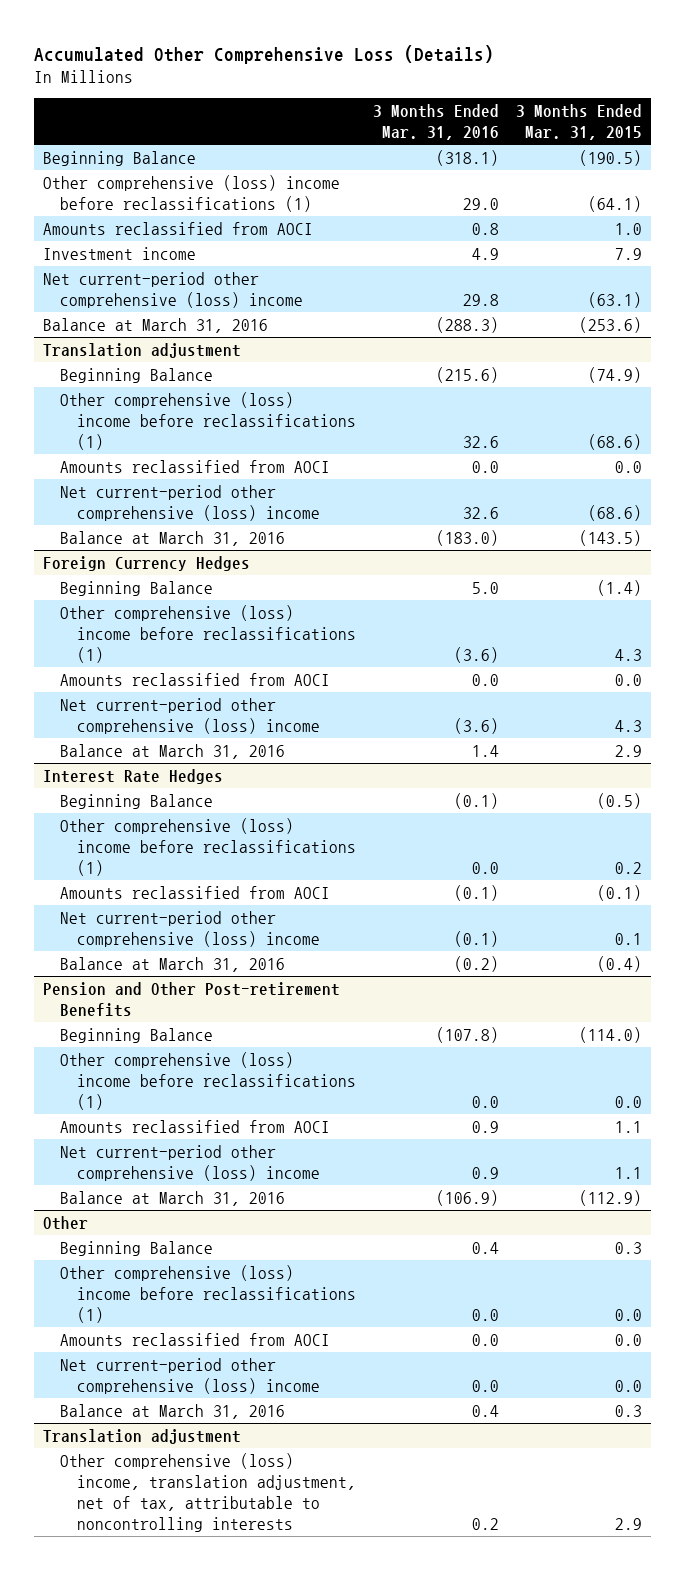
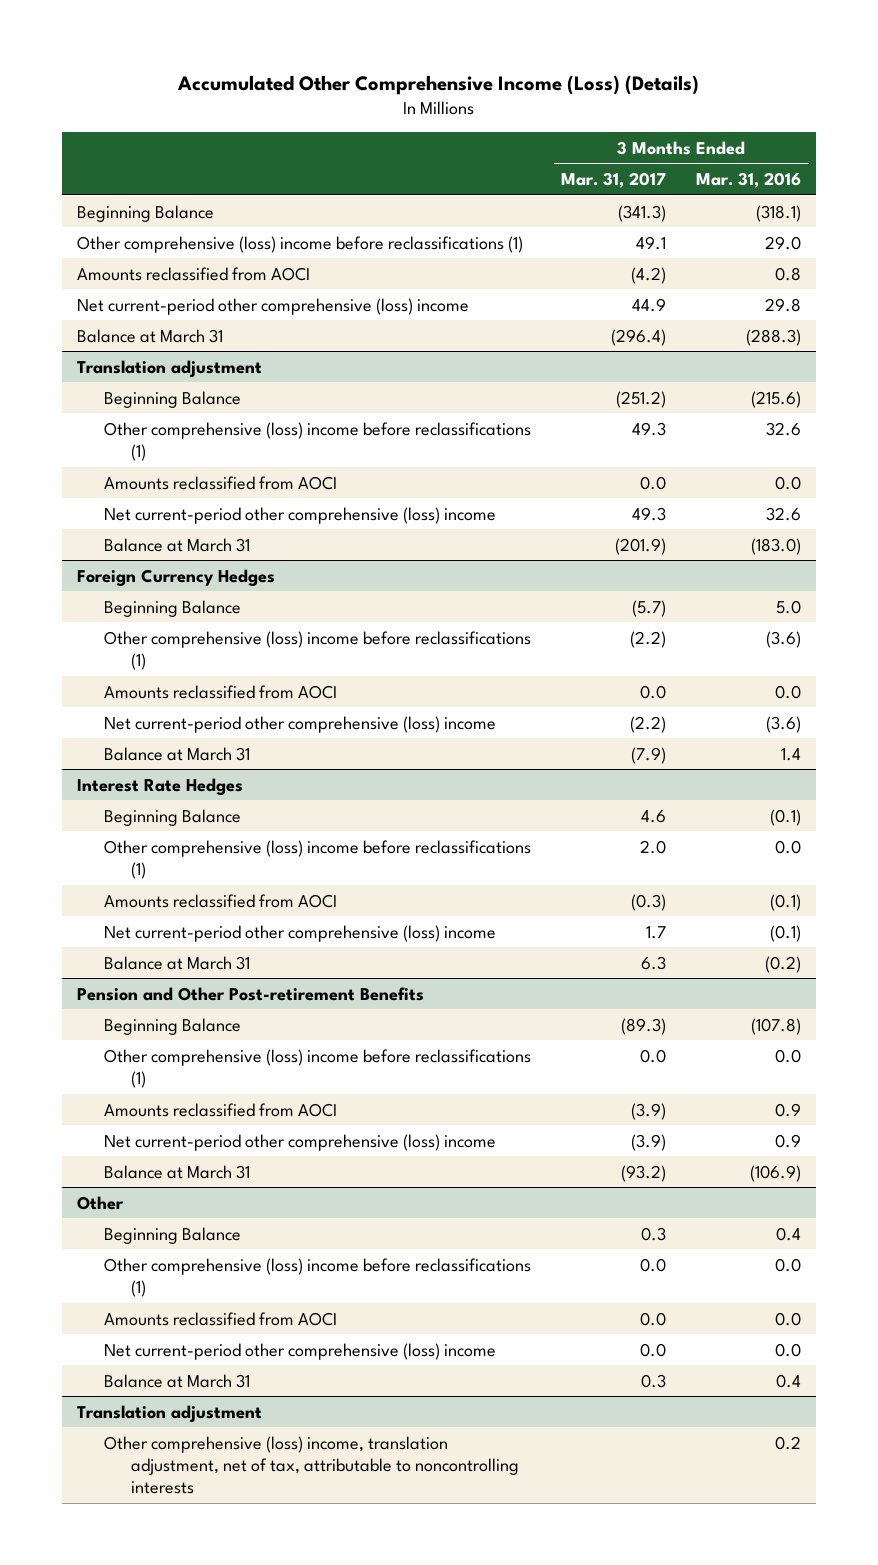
- Accumulated Other Comprehensive Loss (Details)
+ Accumulated Other Comprehensive Income (Loss) (Details)
- | 3 Months Ended Mar. 31, 2016 | 3 Months Ended Mar. 31, 2015
+ | 3 Months Ended Mar. 31, 2017 | 3 Months Ended Mar. 31, 2016
- Investment income | 4.9 | 7.9
- Balance at March 31, 2016 | (288.3) | (253.6)
+ Balance at March 31 | (296.4) | (288.3)
@ Translation adjustment
- Balance at March 31, 2016 | (183.0) | (143.5)
+ Balance at March 31 | (201.9) | (183.0)
@ Foreign Currency Hedges
- Balance at March 31, 2016 | 1.4 | 2.9
+ Balance at March 31 | (7.9) | 1.4
@ Interest Rate Hedges
- Balance at March 31, 2016 | (0.2) | (0.4)
+ Balance at March 31 | 6.3 | (0.2)
@ Pension and Other Post-retirement Benefits
- Balance at March 31, 2016 | (106.9) | (112.9)
+ Balance at March 31 | (93.2) | (106.9)
@ Other
- Balance at March 31, 2016 | 0.4 | 0.3
+ Balance at March 31 | 0.3 | 0.4

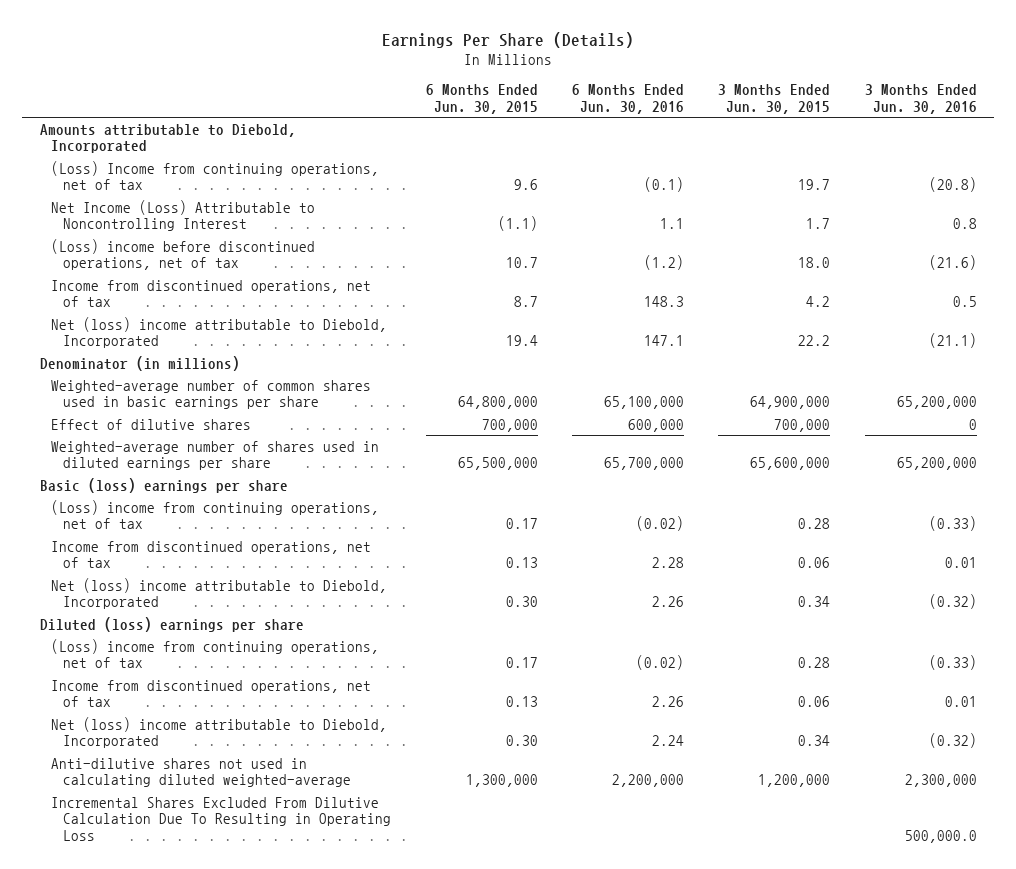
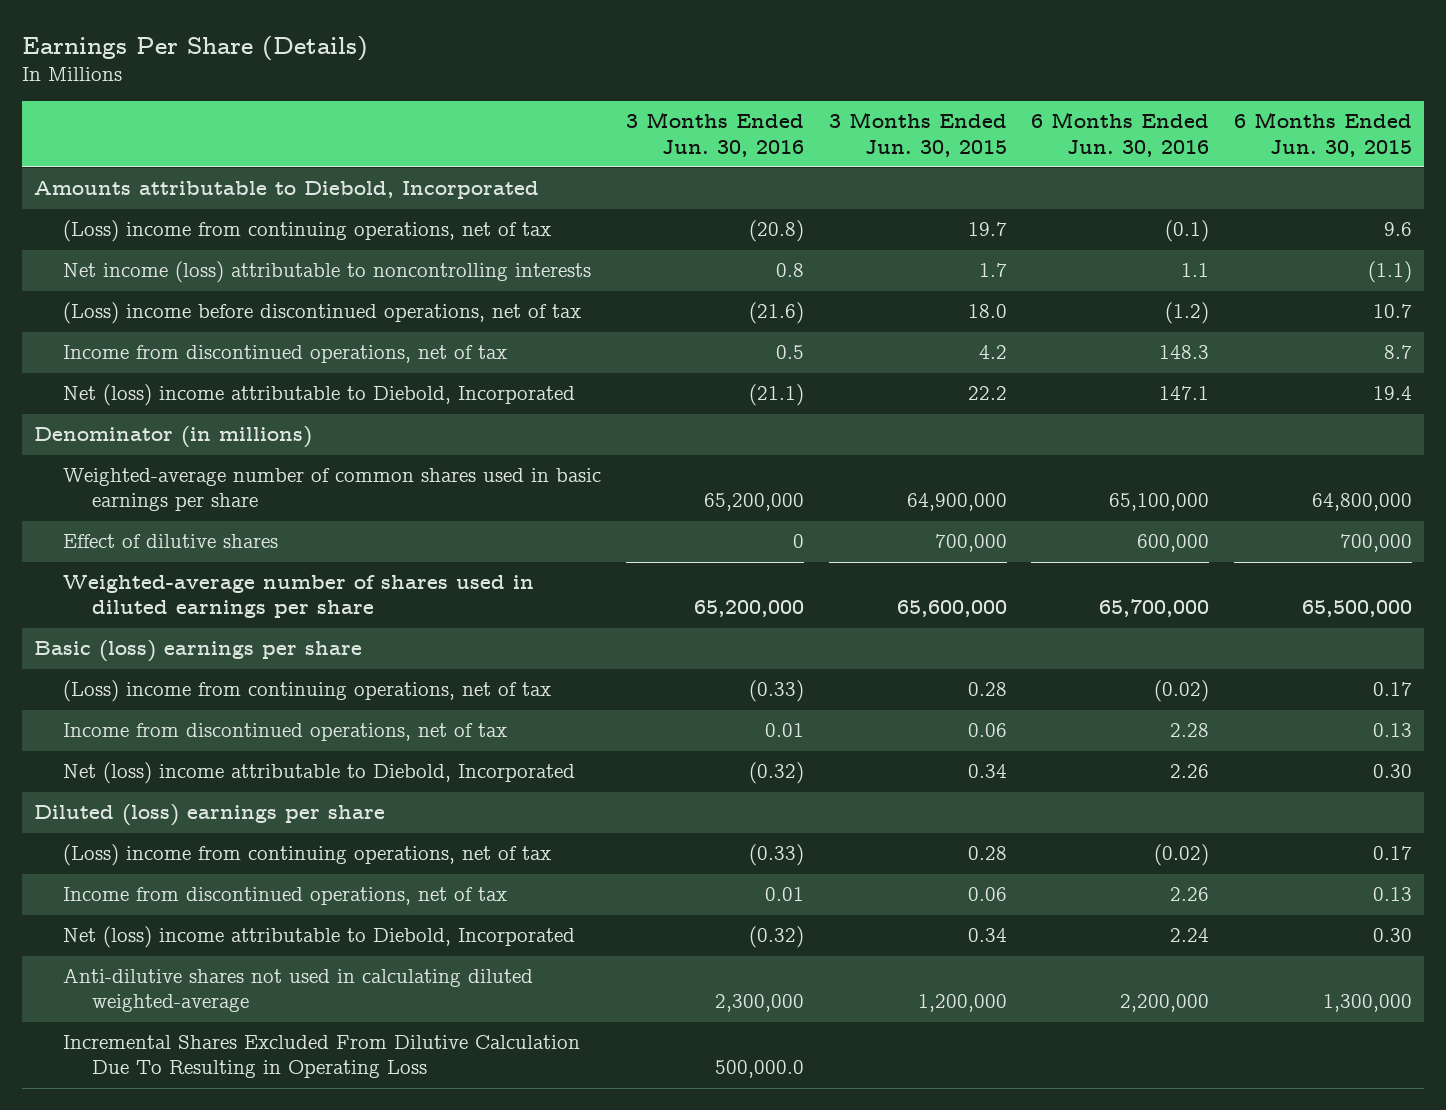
- | 6 Months Ended Jun. 30, 2015 | 6 Months Ended Jun. 30, 2016 | 3 Months Ended Jun. 30, 2015 | 3 Months Ended Jun. 30, 2016
+ | 3 Months Ended Jun. 30, 2016 | 3 Months Ended Jun. 30, 2015 | 6 Months Ended Jun. 30, 2016 | 6 Months Ended Jun. 30, 2015
- (Loss) Income from continuing operations, net of tax | 9.6 | (0.1) | 19.7 | (20.8)
- Net Income (Loss) Attributable to Noncontrolling Interest | (1.1) | 1.1 | 1.7 | 0.8
+ (Loss) income from continuing operations, net of tax | (20.8) | 19.7 | (0.1) | 9.6
+ Net income (loss) attributable to noncontrolling interests | 0.8 | 1.7 | 1.1 | (1.1)

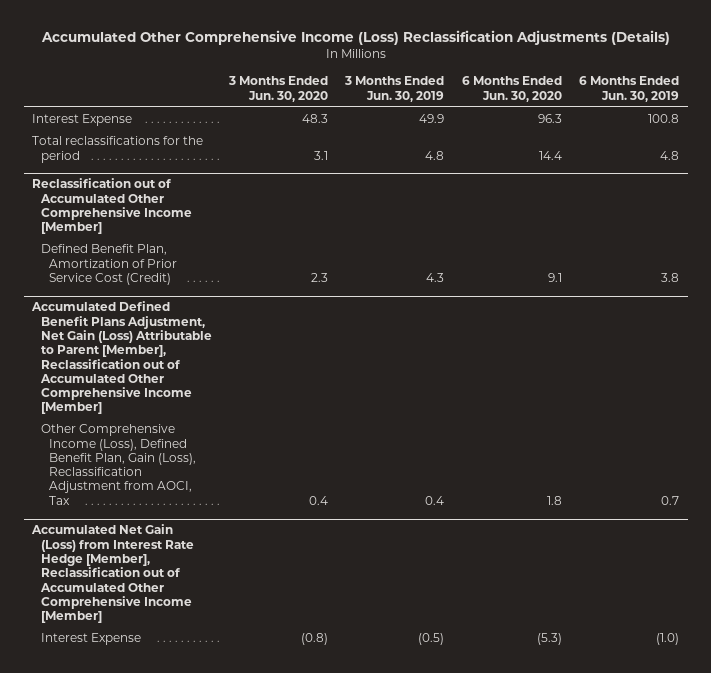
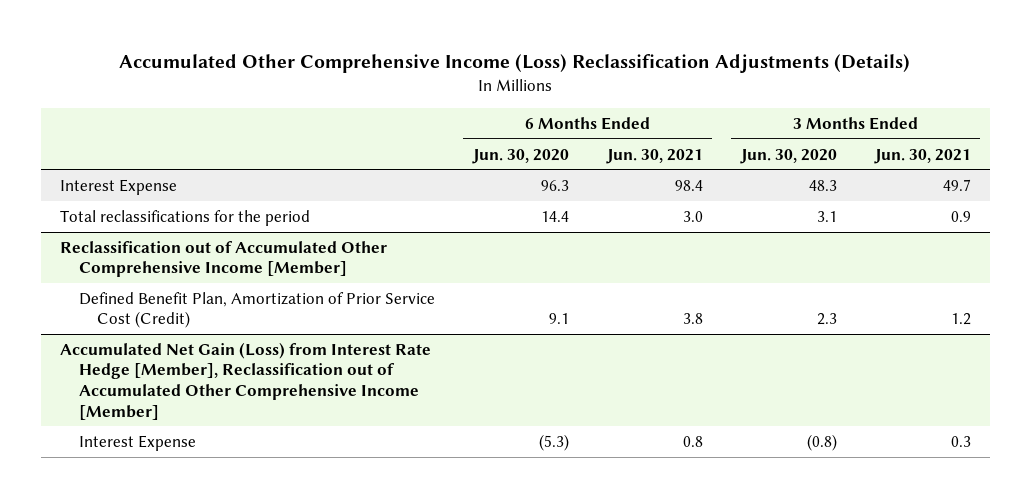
- | 3 Months Ended Jun. 30, 2020 | 3 Months Ended Jun. 30, 2019 | 6 Months Ended Jun. 30, 2020 | 6 Months Ended Jun. 30, 2019
+ | 6 Months Ended Jun. 30, 2020 | 6 Months Ended Jun. 30, 2021 | 3 Months Ended Jun. 30, 2020 | 3 Months Ended Jun. 30, 2021
- Accumulated Defined Benefit Plans Adjustment, Net Gain (Loss) Attributable to Parent [Member], Reclassification out of Accumulated Other Comprehensive Income [Member]
- Other Comprehensive Income (Loss), Defined Benefit Plan, Gain (Loss), Reclassification Adjustment from AOCI, Tax | 0.4 | 0.4 | 1.8 | 0.7

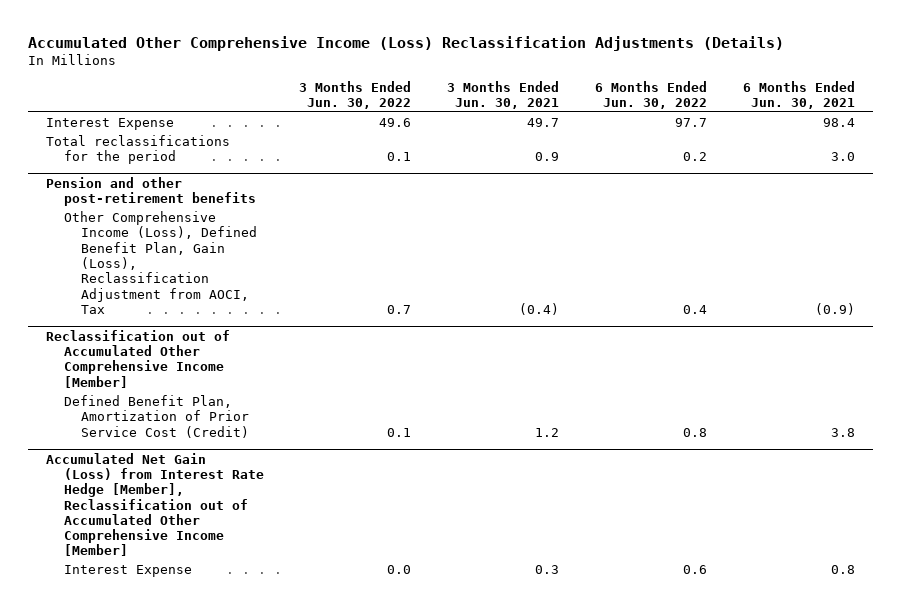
- | 6 Months Ended Jun. 30, 2020 | 6 Months Ended Jun. 30, 2021 | 3 Months Ended Jun. 30, 2020 | 3 Months Ended Jun. 30, 2021
+ | 3 Months Ended Jun. 30, 2022 | 3 Months Ended Jun. 30, 2021 | 6 Months Ended Jun. 30, 2022 | 6 Months Ended Jun. 30, 2021
+ Pension and other post-retirement benefits
+ Other Comprehensive Income (Loss), Defined Benefit Plan, Gain (Loss), Reclassification Adjustment from AOCI, Tax | 0.7 | (0.4) | 0.4 | (0.9)

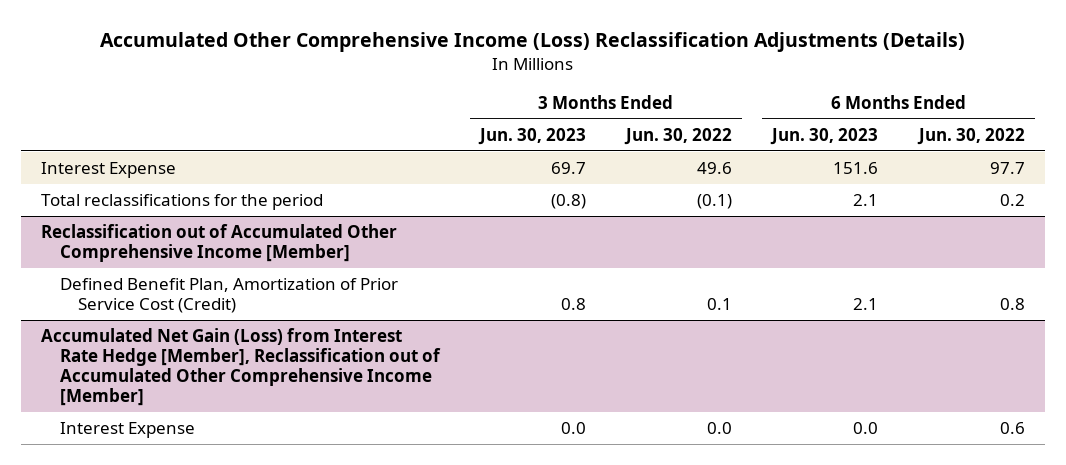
- | 3 Months Ended Jun. 30, 2022 | 3 Months Ended Jun. 30, 2021 | 6 Months Ended Jun. 30, 2022 | 6 Months Ended Jun. 30, 2021
+ | 3 Months Ended Jun. 30, 2023 | 3 Months Ended Jun. 30, 2022 | 6 Months Ended Jun. 30, 2023 | 6 Months Ended Jun. 30, 2022
- Total reclassifications for the period | 0.1 | 0.9 | 0.2 | 3.0
- Pension and other post-retirement benefits
- Other Comprehensive Income (Loss), Defined Benefit Plan, Gain (Loss), Reclassification Adjustment from AOCI, Tax | 0.7 | (0.4) | 0.4 | (0.9)
+ Total reclassifications for the period | (0.8) | (0.1) | 2.1 | 0.2

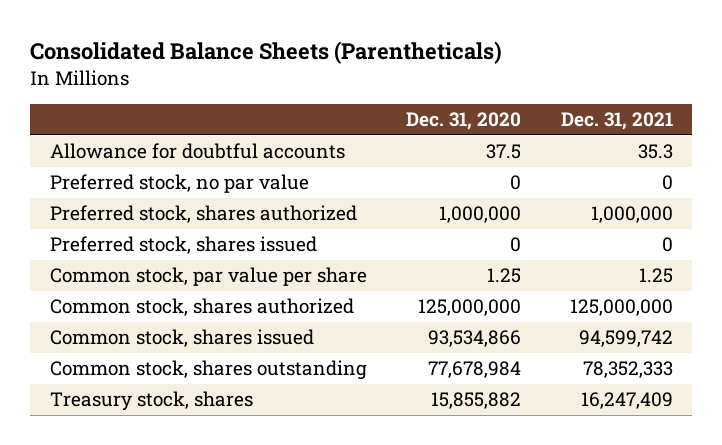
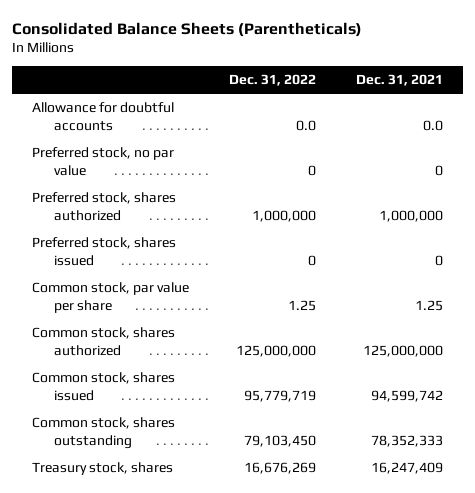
- | Dec. 31, 2020 | Dec. 31, 2021
+ | Dec. 31, 2022 | Dec. 31, 2021
- Allowance for doubtful accounts | 37.5 | 35.3
+ Allowance for doubtful accounts | 0.0 | 0.0

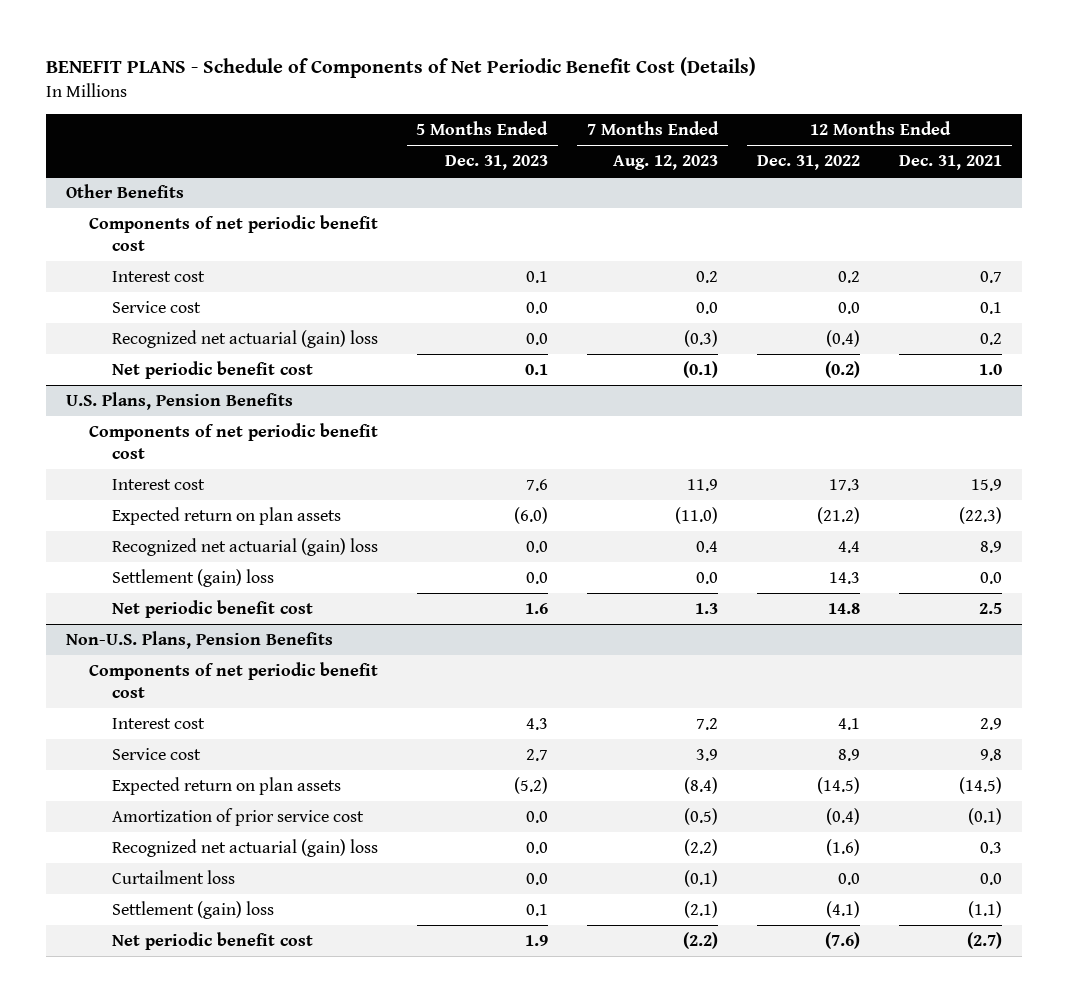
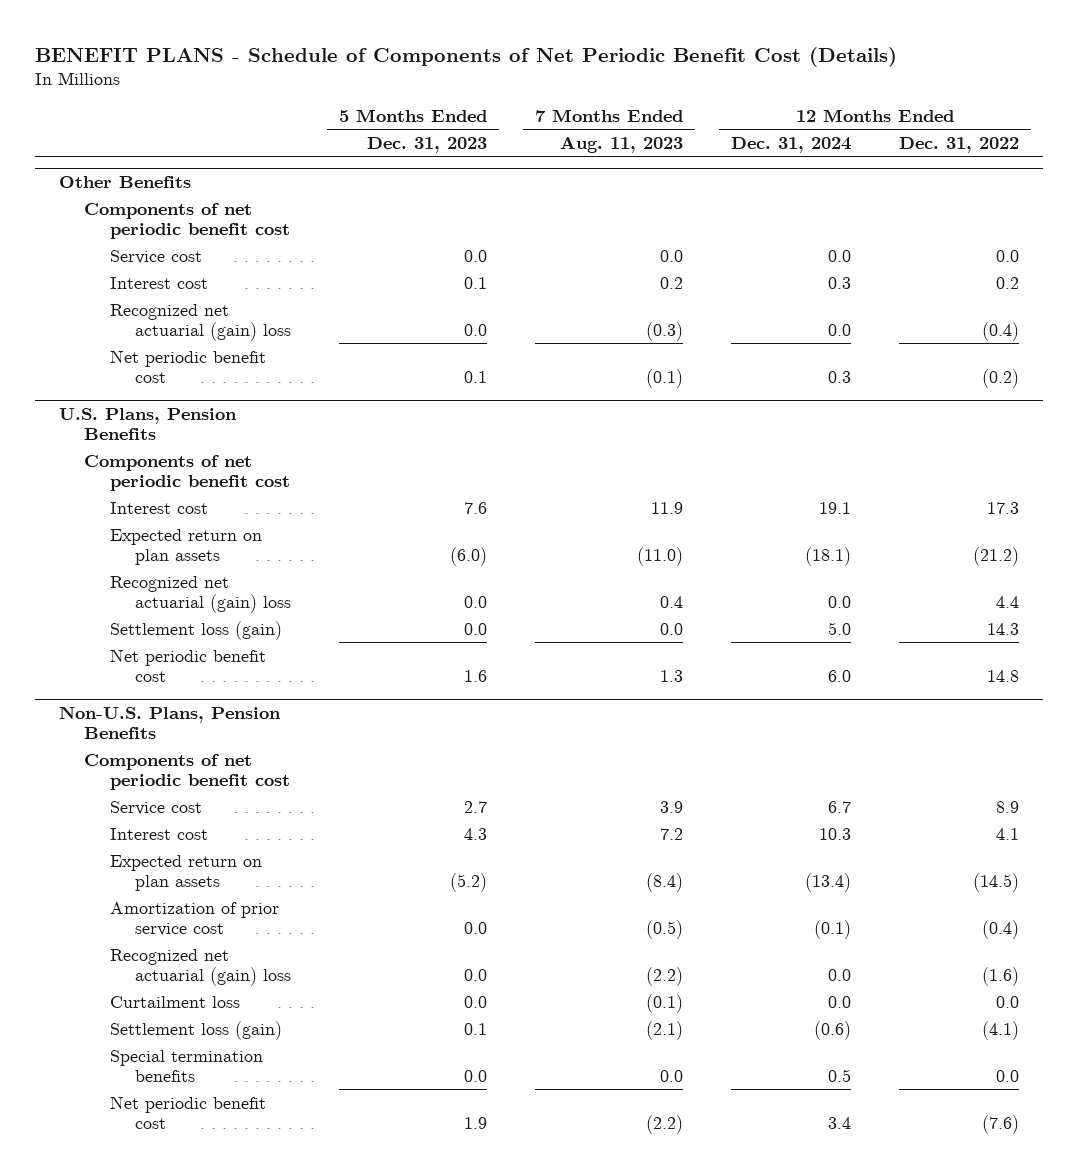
- | 5 Months Ended Dec. 31, 2023 | 7 Months Ended Aug. 12, 2023 | 12 Months Ended Dec. 31, 2022 | 12 Months Ended Dec. 31, 2021
+ | 5 Months Ended Dec. 31, 2023 | 7 Months Ended Aug. 11, 2023 | 12 Months Ended Dec. 31, 2024 | 12 Months Ended Dec. 31, 2022
@ Other Benefits
moved down: Interest cost | 0.1 | 0.2 | 0.3 | 0.2
@ U.S. Plans, Pension Benefits
- Settlement (gain) loss | 0.0 | 0.0 | 14.3 | 0.0
+ Settlement loss (gain) | 0.0 | 0.0 | 5.0 | 14.3
@ Non-U.S. Plans, Pension Benefits
moved down: Interest cost | 4.3 | 7.2 | 10.3 | 4.1
- Settlement (gain) loss | 0.1 | (2.1) | (4.1) | (1.1)
+ Settlement loss (gain) | 0.1 | (2.1) | (0.6) | (4.1)
+ Special termination benefits | 0.0 | 0.0 | 0.5 | 0.0

